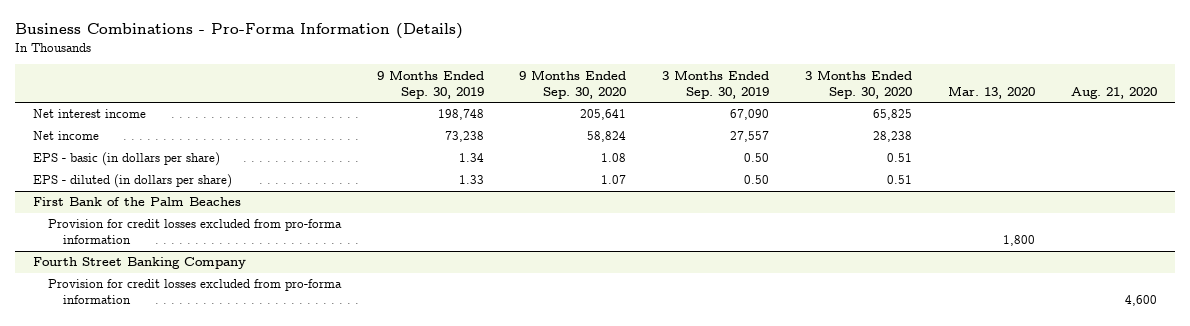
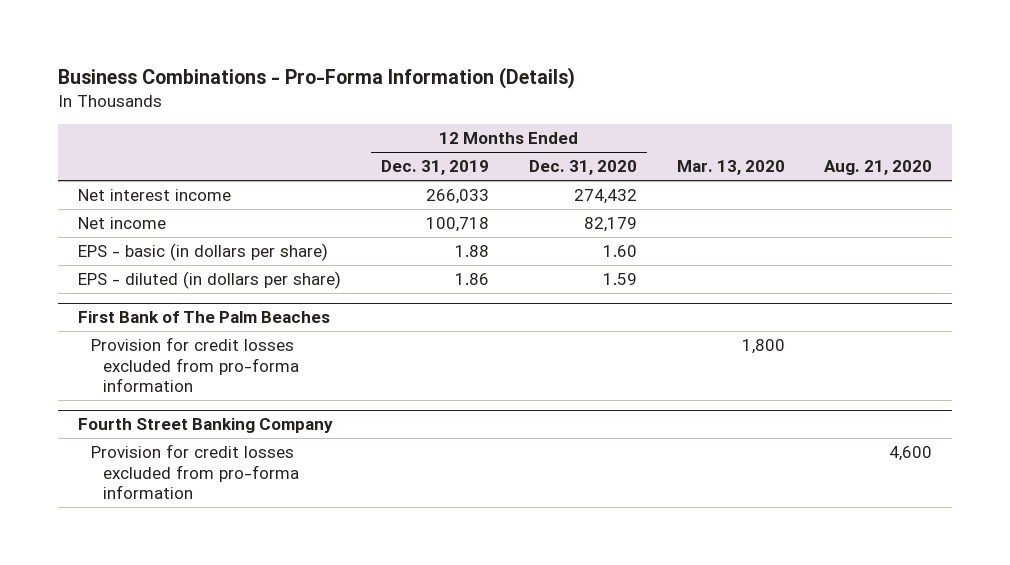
- | 9 Months Ended Sep. 30, 2019 | 9 Months Ended Sep. 30, 2020 | 3 Months Ended Sep. 30, 2019 | 3 Months Ended Sep. 30, 2020 | Mar. 13, 2020 | Aug. 21, 2020
+ | 12 Months Ended Dec. 31, 2019 | 12 Months Ended Dec. 31, 2020 | Mar. 13, 2020 | Aug. 21, 2020
- First Bank of the Palm Beaches
+ First Bank of The Palm Beaches

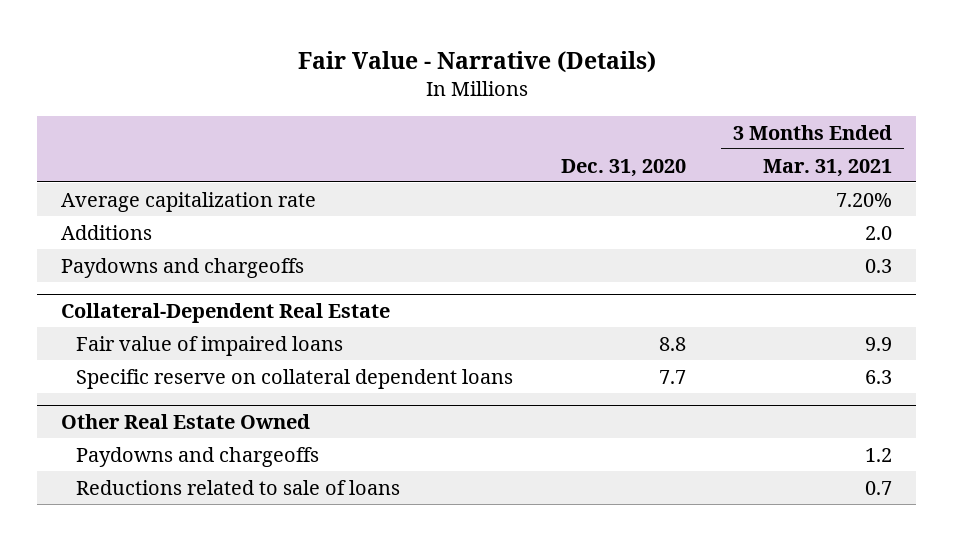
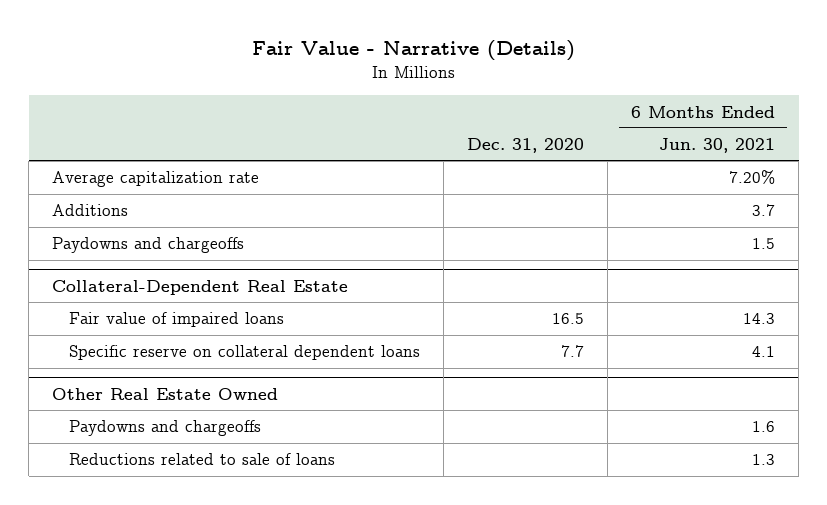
- | Dec. 31, 2020 | 3 Months Ended Mar. 31, 2021
+ | Dec. 31, 2020 | 6 Months Ended Jun. 30, 2021
@ Collateral-Dependent Real Estate
- Fair value of impaired loans | 8.8 | 9.9
+ Fair value of impaired loans | 16.5 | 14.3

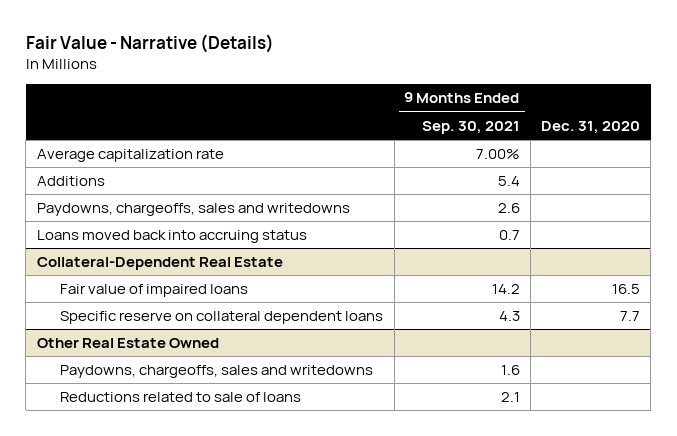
- | Dec. 31, 2020 | 6 Months Ended Jun. 30, 2021
+ | 9 Months Ended Sep. 30, 2021 | Dec. 31, 2020
- Paydowns and chargeoffs | | 1.5
+ Paydowns, chargeoffs, sales and writedowns | 2.6 |
+ Loans moved back into accruing status | 0.7 |
@ Other Real Estate Owned
- Paydowns and chargeoffs | | 1.6
+ Paydowns, chargeoffs, sales and writedowns | 1.6 |

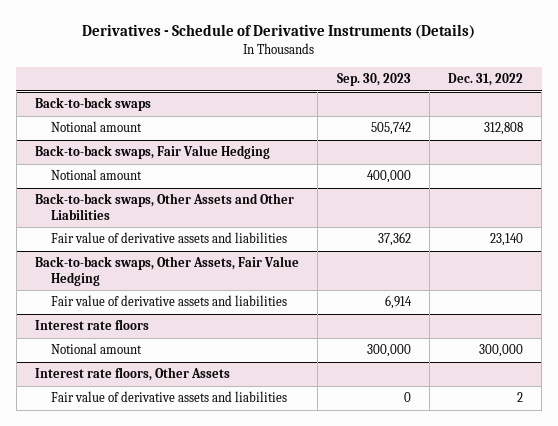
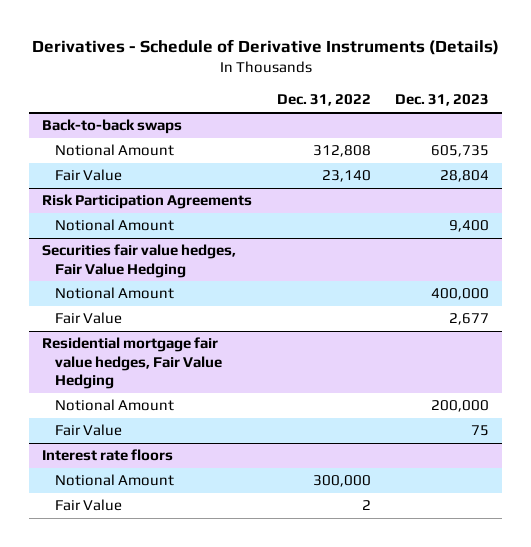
- | Sep. 30, 2023 | Dec. 31, 2022
+ | Dec. 31, 2022 | Dec. 31, 2023
@ Back-to-back swaps
- Notional amount | 505,742 | 312,808
- Back-to-back swaps, Fair Value Hedging
- Notional amount | 400,000 |
- Back-to-back swaps, Other Assets and Other Liabilities
- Fair value of derivative assets and liabilities | 37,362 | 23,140
- Back-to-back swaps, Other Assets, Fair Value Hedging
- Fair value of derivative assets and liabilities | 6,914 |
@ Back-to-back swaps
+ Notional Amount | 312,808 | 605,735
+ Fair Value | 23,140 | 28,804
+ Risk Participation Agreements
+ Notional Amount | | 9,400
+ Securities fair value hedges, Fair Value Hedging
+ Notional Amount | | 400,000
+ Fair Value | | 2,677
+ Residential mortgage fair value hedges, Fair Value Hedging
+ Notional Amount | | 200,000
+ Fair Value | | 75
@ Interest rate floors
- Notional amount | 300,000 | 300,000
- Interest rate floors, Other Assets
- Fair value of derivative assets and liabilities | 0 | 2
@ Interest rate floors
+ Notional Amount | 300,000 |
+ Fair Value | 2 |

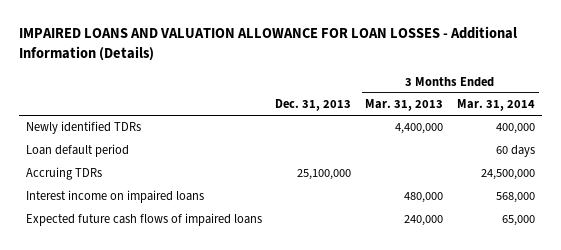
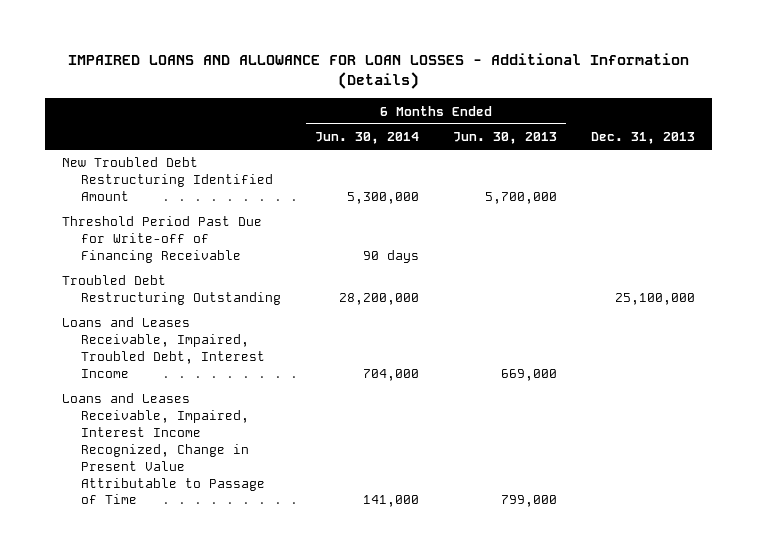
- IMPAIRED LOANS AND VALUATION ALLOWANCE FOR LOAN LOSSES - Additional Information (Details)
+ IMPAIRED LOANS AND ALLOWANCE FOR LOAN LOSSES - Additional Information (Details)
- | Dec. 31, 2013 | 3 Months Ended Mar. 31, 2013 | 3 Months Ended Mar. 31, 2014
+ | 6 Months Ended Jun. 30, 2014 | 6 Months Ended Jun. 30, 2013 | Dec. 31, 2013
- Newly identified TDRs | | 4,400,000 | 400,000
- Loan default period | | | 60 days
- Accruing TDRs | 25,100,000 | | 24,500,000
- Interest income on impaired loans | | 480,000 | 568,000
- Expected future cash flows of impaired loans | | 240,000 | 65,000
+ New Troubled Debt Restructuring Identified Amount | 5,300,000 | 5,700,000 |
+ Threshold Period Past Due for Write-off of Financing Receivable | 90 days | |
+ Troubled Debt Restructuring Outstanding | 28,200,000 | | 25,100,000
+ Loans and Leases Receivable, Impaired, Troubled Debt, Interest Income | 704,000 | 669,000 |
+ Loans and Leases Receivable, Impaired, Interest Income Recognized, Change in Present Value Attributable to Passage of Time | 141,000 | 799,000 |

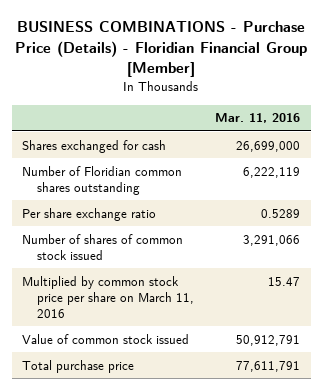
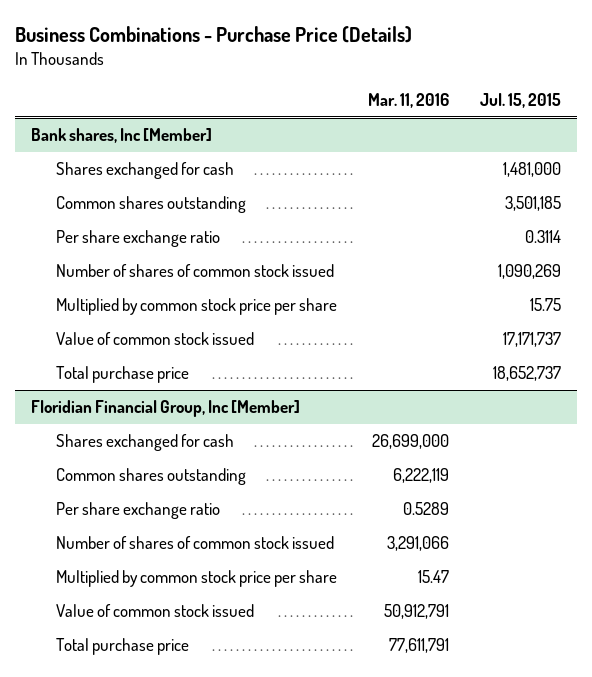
- BUSINESS COMBINATIONS - Purchase Price (Details) - Floridian Financial Group [Member]
+ Business Combinations - Purchase Price (Details)
- | Mar. 11, 2016
+ | Mar. 11, 2016 | Jul. 15, 2015
+ Bank shares, Inc [Member]
+ Shares exchanged for cash | | 1,481,000
+ Common shares outstanding | | 3,501,185
+ Per share exchange ratio | | 0.3114
+ Number of shares of common stock issued | | 1,090,269
+ Multiplied by common stock price per share | | 15.75
+ Value of common stock issued | | 17,171,737
+ Total purchase price | | 18,652,737
+ Floridian Financial Group, Inc [Member]
- Number of Floridian common shares outstanding | 6,222,119
+ Common shares outstanding | 6,222,119 |
- Multiplied by common stock price per share on March 11, 2016 | 15.47
+ Multiplied by common stock price per share | 15.47 |

